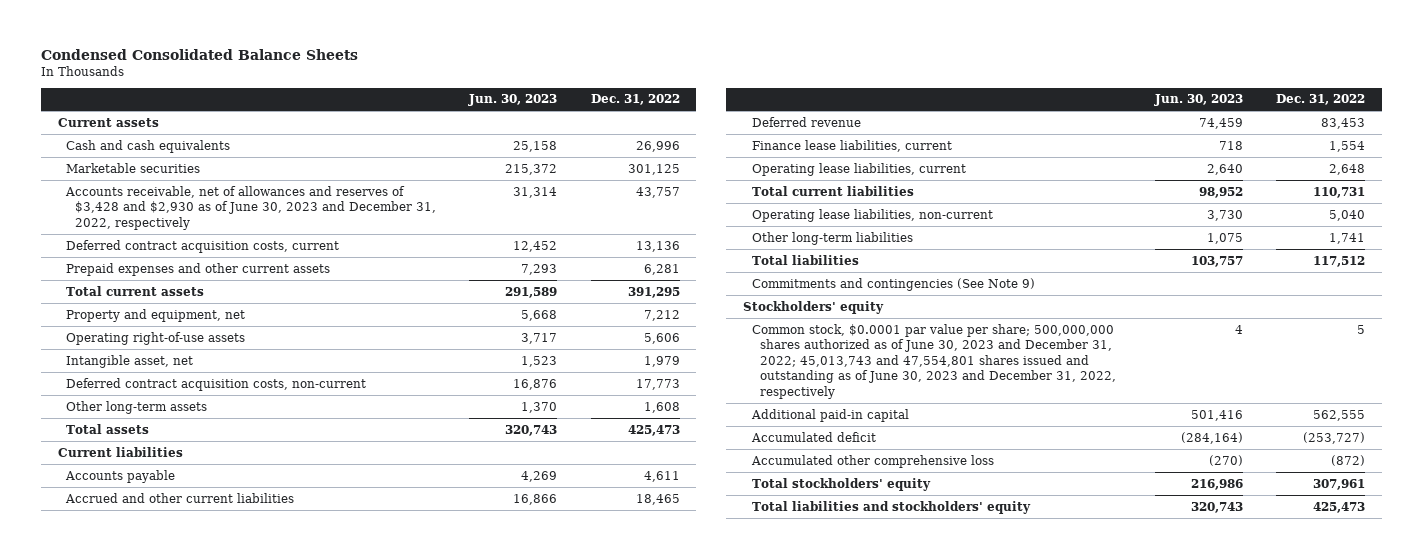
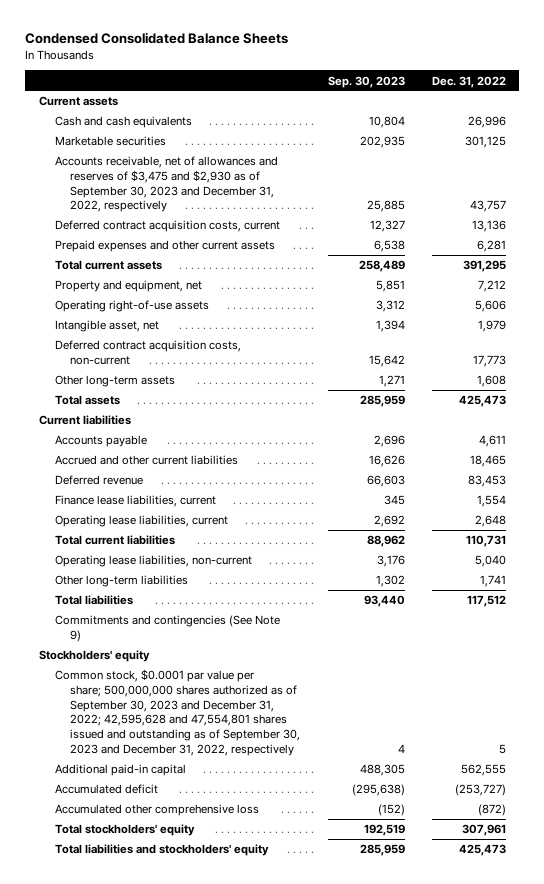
- | Jun. 30, 2023 | Dec. 31, 2022
+ | Sep. 30, 2023 | Dec. 31, 2022
- Accounts receivable, net of allowances and reserves of $3,428 and $2,930 as of June 30, 2023 and December 31, 2022, respectively | 31,314 | 43,757
+ Accounts receivable, net of allowances and reserves of $3,475 and $2,930 as of September 30, 2023 and December 31, 2022, respectively | 25,885 | 43,757
- Common stock, $0.0001 par value per share; 500,000,000 shares authorized as of June 30, 2023 and December 31, 2022; 45,013,743 and 47,554,801 shares issued and outstanding as of June 30, 2023 and December 31, 2022, respectively | 4 | 5
+ Common stock, $0.0001 par value per share; 500,000,000 shares authorized as of September 30, 2023 and December 31, 2022; 42,595,628 and 47,554,801 shares issued and outstanding as of September 30, 2023 and December 31, 2022, respectively | 4 | 5

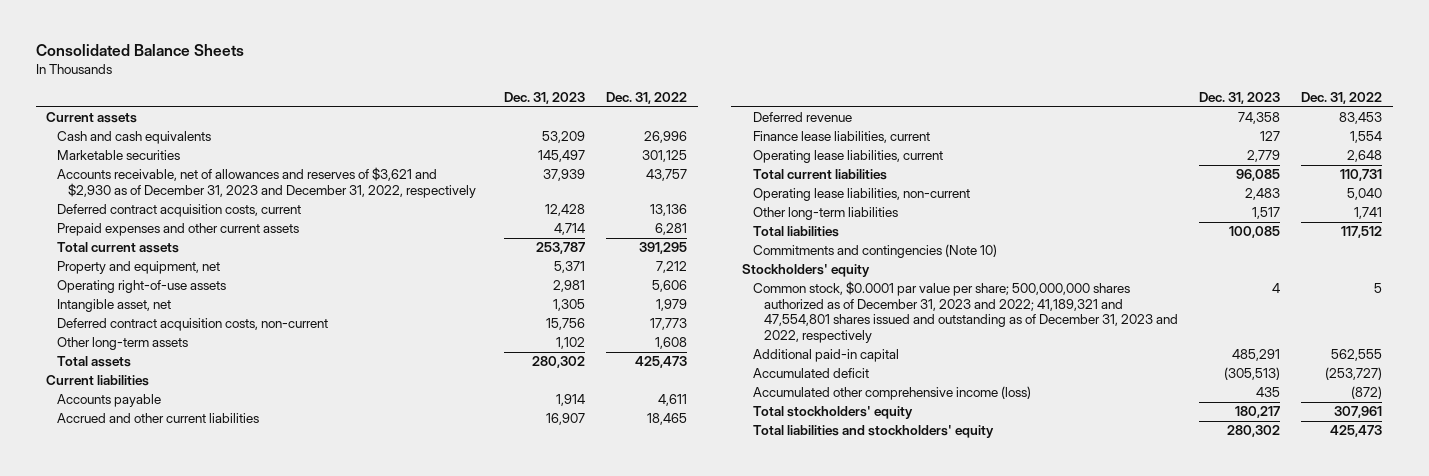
- Condensed Consolidated Balance Sheets
+ Consolidated Balance Sheets
- | Sep. 30, 2023 | Dec. 31, 2022
+ | Dec. 31, 2023 | Dec. 31, 2022
- Accounts receivable, net of allowances and reserves of $3,475 and $2,930 as of September 30, 2023 and December 31, 2022, respectively | 25,885 | 43,757
+ Accounts receivable, net of allowances and reserves of $3,621 and $2,930 as of December 31, 2023 and December 31, 2022, respectively | 37,939 | 43,757
- Commitments and contingencies (See Note 9)
+ Commitments and contingencies (Note 10)
- Common stock, $0.0001 par value per share; 500,000,000 shares authorized as of September 30, 2023 and December 31, 2022; 42,595,628 and 47,554,801 shares issued and outstanding as of September 30, 2023 and December 31, 2022, respectively | 4 | 5
+ Common stock, $0.0001 par value per share; 500,000,000 shares authorized as of December 31, 2023 and 2022; 41,189,321 and 47,554,801 shares issued and outstanding as of December 31, 2023 and 2022, respectively | 4 | 5
- Accumulated other comprehensive loss | (152) | (872)
+ Accumulated other comprehensive income (loss) | 435 | (872)

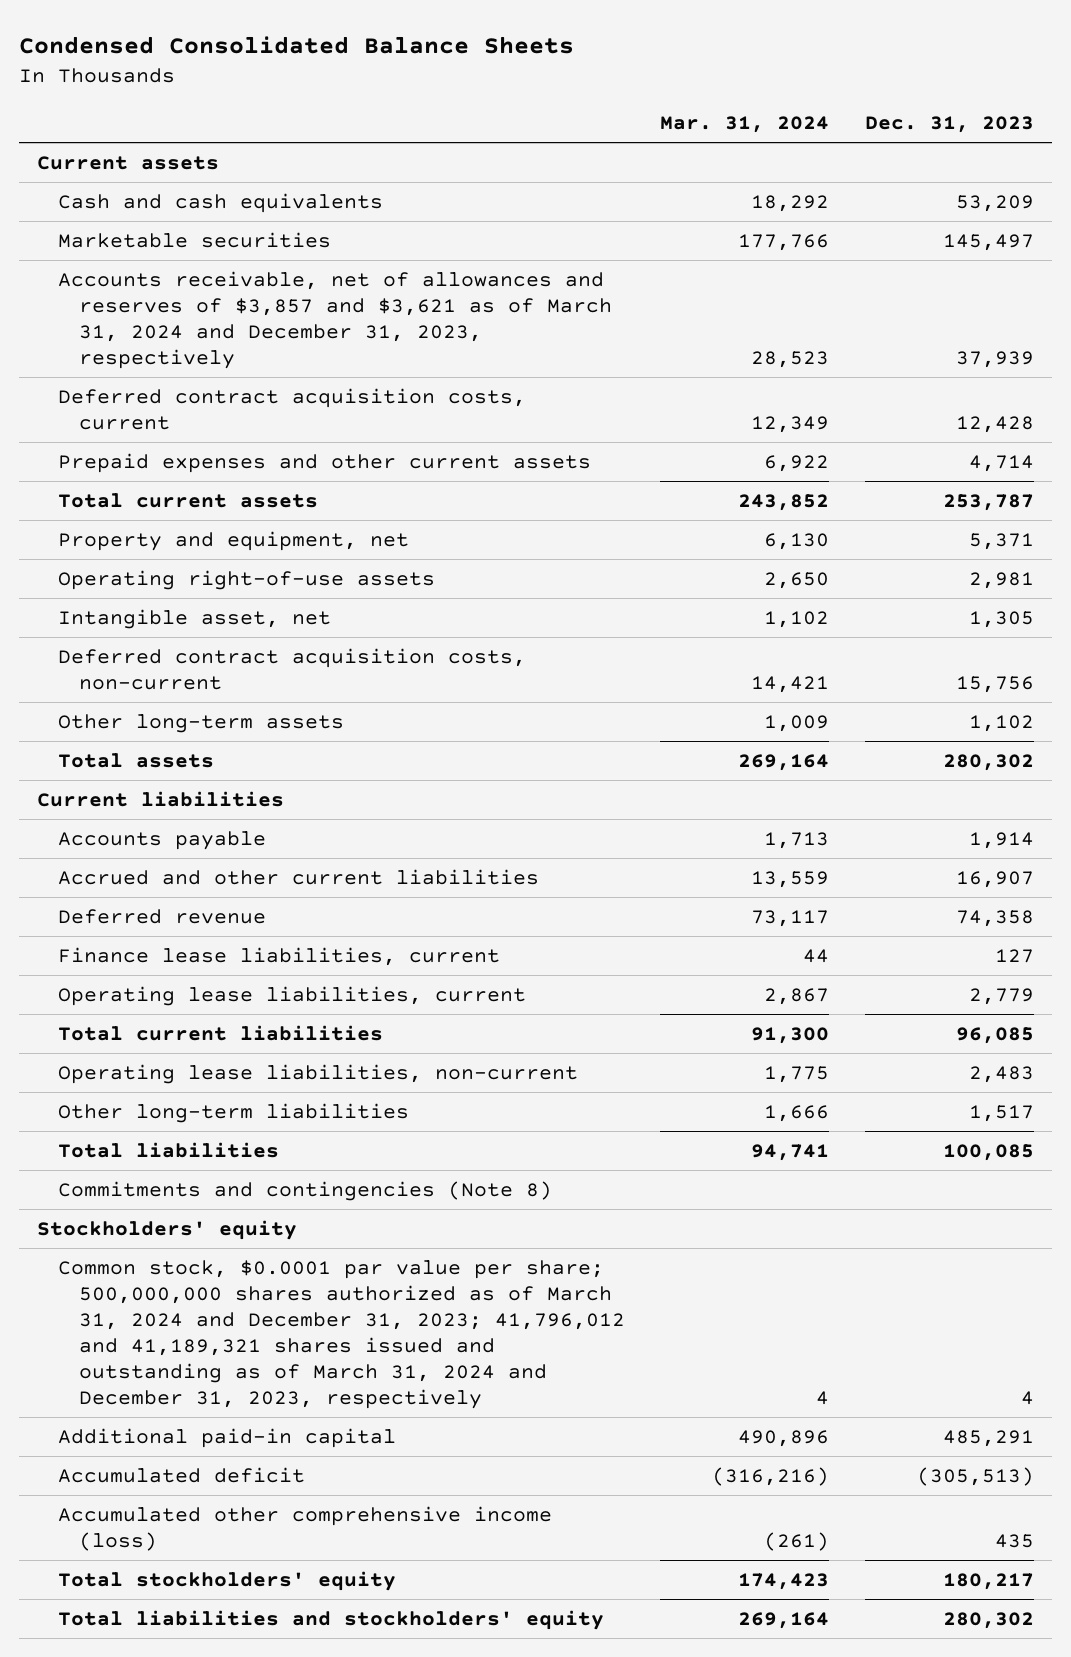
- Consolidated Balance Sheets
+ Condensed Consolidated Balance Sheets
- | Dec. 31, 2023 | Dec. 31, 2022
+ | Mar. 31, 2024 | Dec. 31, 2023
- Accounts receivable, net of allowances and reserves of $3,621 and $2,930 as of December 31, 2023 and December 31, 2022, respectively | 37,939 | 43,757
+ Accounts receivable, net of allowances and reserves of $3,857 and $3,621 as of March 31, 2024 and December 31, 2023, respectively | 28,523 | 37,939
- Commitments and contingencies (Note 10)
+ Commitments and contingencies (Note 8)
- Common stock, $0.0001 par value per share; 500,000,000 shares authorized as of December 31, 2023 and 2022; 41,189,321 and 47,554,801 shares issued and outstanding as of December 31, 2023 and 2022, respectively | 4 | 5
+ Common stock, $0.0001 par value per share; 500,000,000 shares authorized as of March 31, 2024 and December 31, 2023; 41,796,012 and 41,189,321 shares issued and outstanding as of March 31, 2024 and December 31, 2023, respectively | 4 | 4

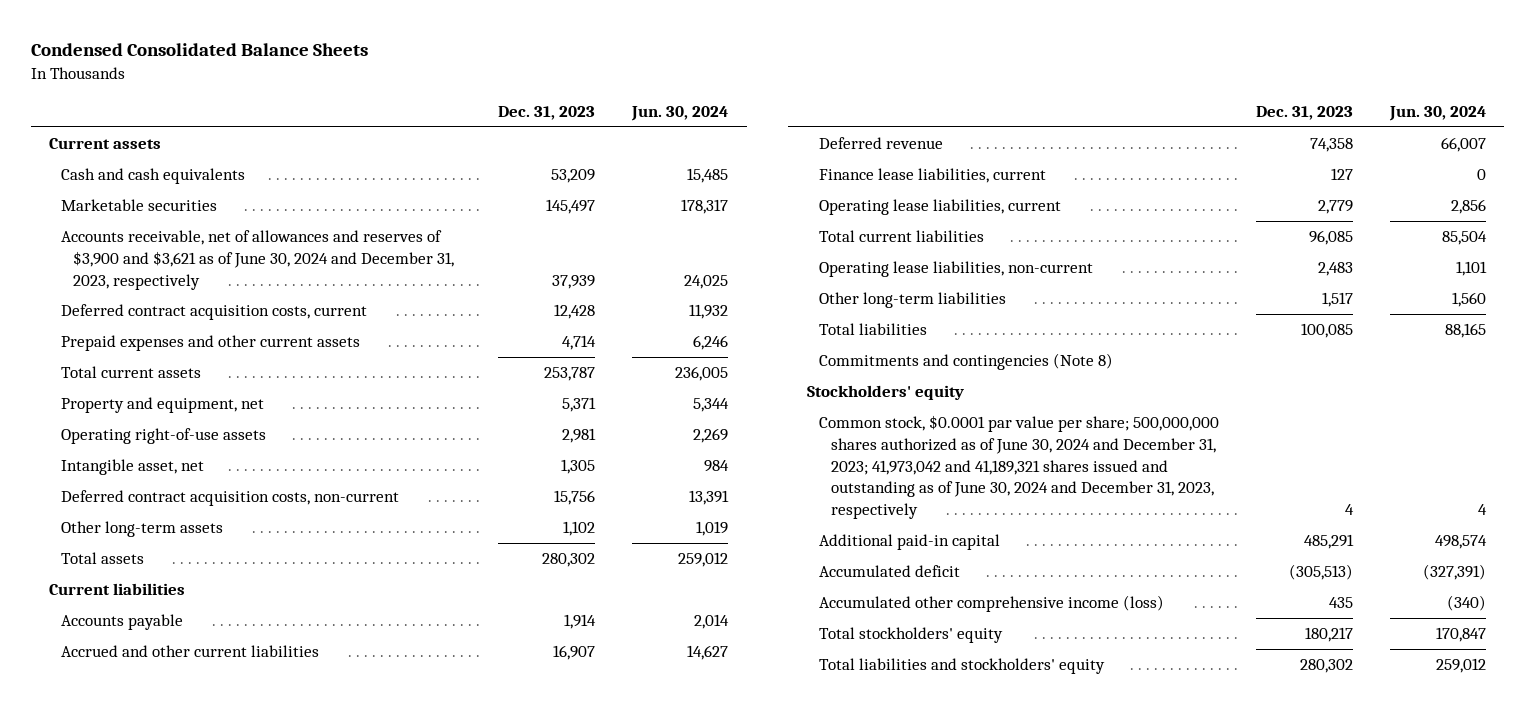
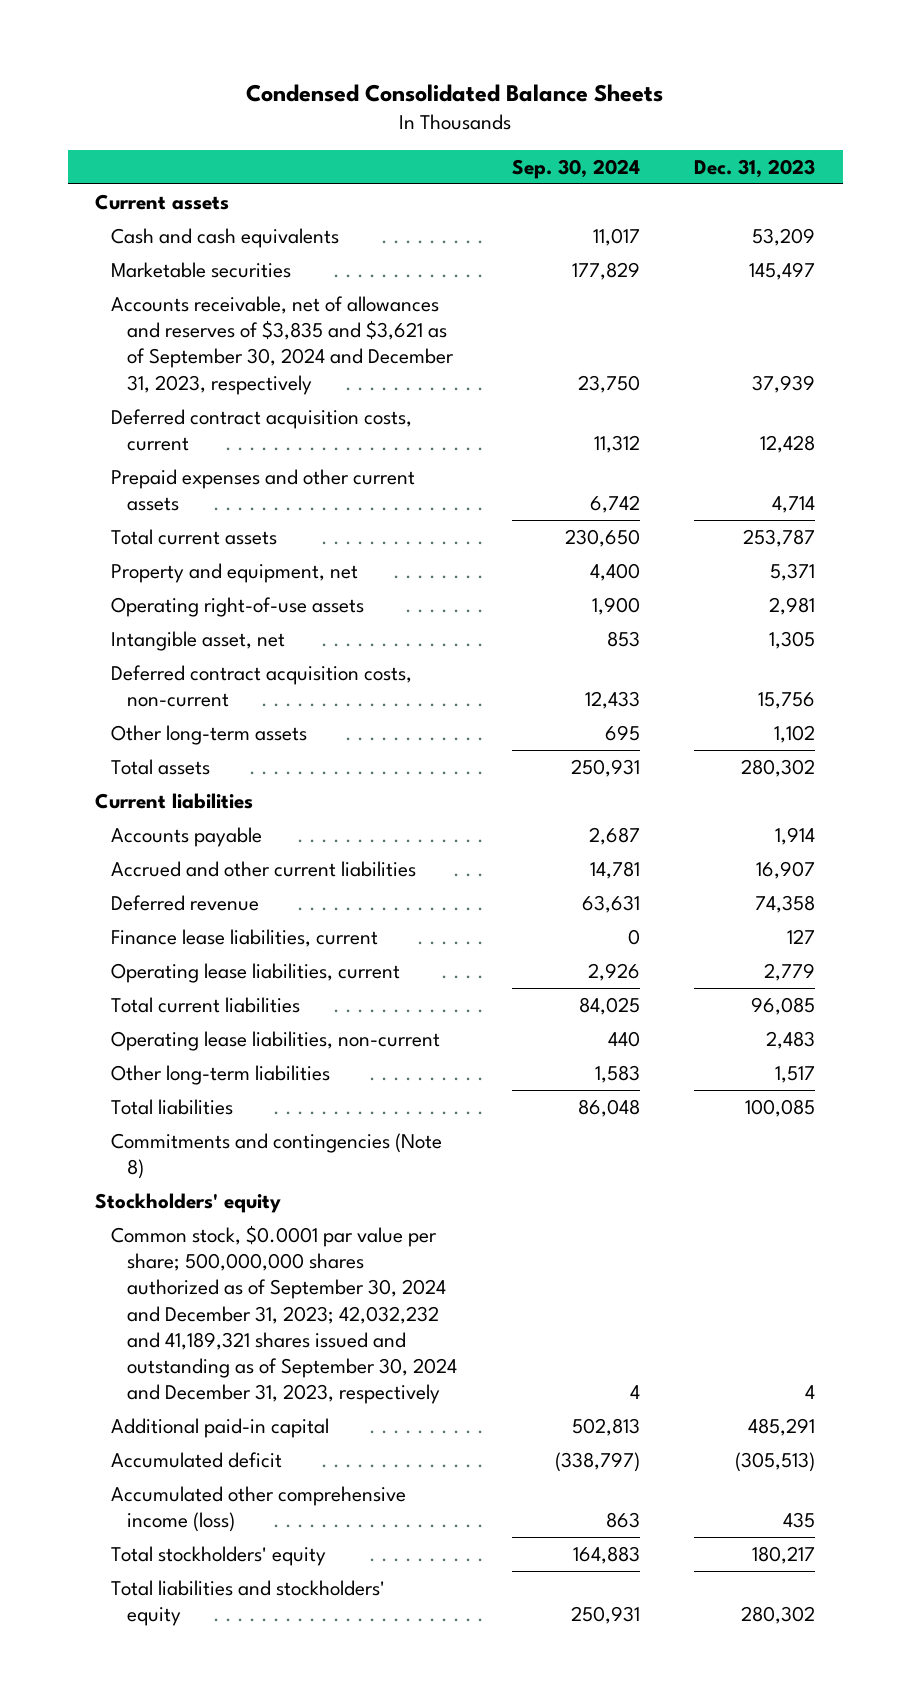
- | Dec. 31, 2023 | Jun. 30, 2024
+ | Sep. 30, 2024 | Dec. 31, 2023
- Accounts receivable, net of allowances and reserves of $3,900 and $3,621 as of June 30, 2024 and December 31, 2023, respectively | 37,939 | 24,025
+ Accounts receivable, net of allowances and reserves of $3,835 and $3,621 as of September 30, 2024 and December 31, 2023, respectively | 23,750 | 37,939
- Common stock, $0.0001 par value per share; 500,000,000 shares authorized as of June 30, 2024 and December 31, 2023; 41,973,042 and 41,189,321 shares issued and outstanding as of June 30, 2024 and December 31, 2023, respectively | 4 | 4
+ Common stock, $0.0001 par value per share; 500,000,000 shares authorized as of September 30, 2024 and December 31, 2023; 42,032,232 and 41,189,321 shares issued and outstanding as of September 30, 2024 and December 31, 2023, respectively | 4 | 4

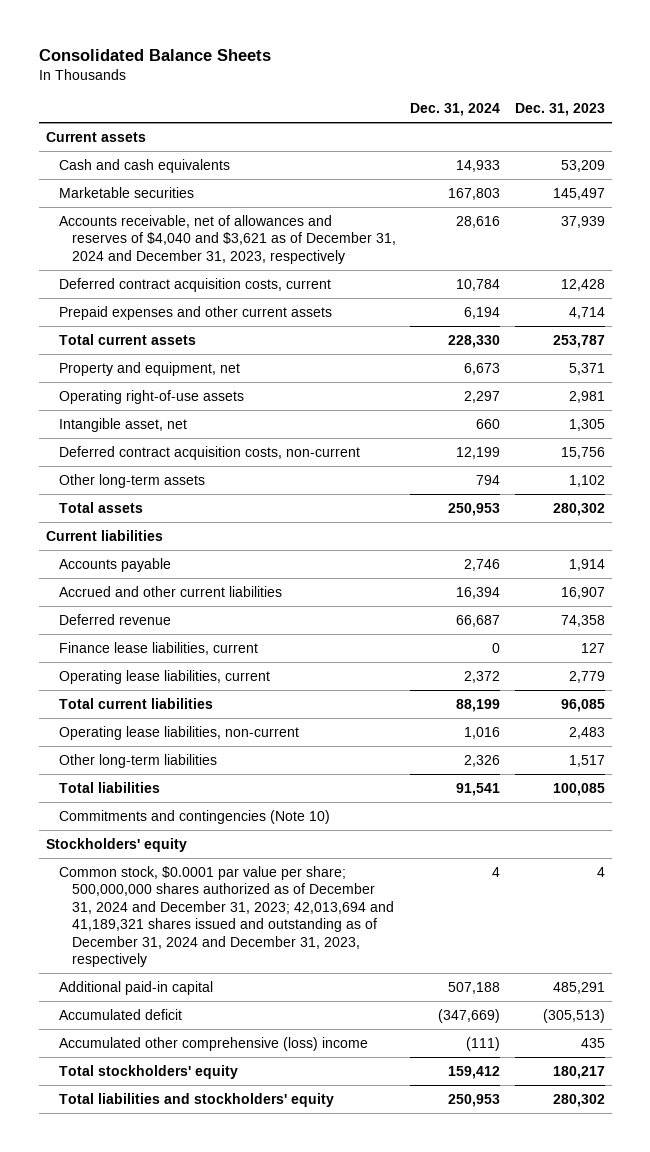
- Condensed Consolidated Balance Sheets
+ Consolidated Balance Sheets
- | Sep. 30, 2024 | Dec. 31, 2023
+ | Dec. 31, 2024 | Dec. 31, 2023
- Accounts receivable, net of allowances and reserves of $3,835 and $3,621 as of September 30, 2024 and December 31, 2023, respectively | 23,750 | 37,939
+ Accounts receivable, net of allowances and reserves of $4,040 and $3,621 as of December 31, 2024 and December 31, 2023, respectively | 28,616 | 37,939
- Commitments and contingencies (Note 8)
+ Commitments and contingencies (Note 10)
- Common stock, $0.0001 par value per share; 500,000,000 shares authorized as of September 30, 2024 and December 31, 2023; 42,032,232 and 41,189,321 shares issued and outstanding as of September 30, 2024 and December 31, 2023, respectively | 4 | 4
+ Common stock, $0.0001 par value per share; 500,000,000 shares authorized as of December 31, 2024 and December 31, 2023; 42,013,694 and 41,189,321 shares issued and outstanding as of December 31, 2024 and December 31, 2023, respectively | 4 | 4
- Accumulated other comprehensive income (loss) | 863 | 435
+ Accumulated other comprehensive (loss) income | (111) | 435

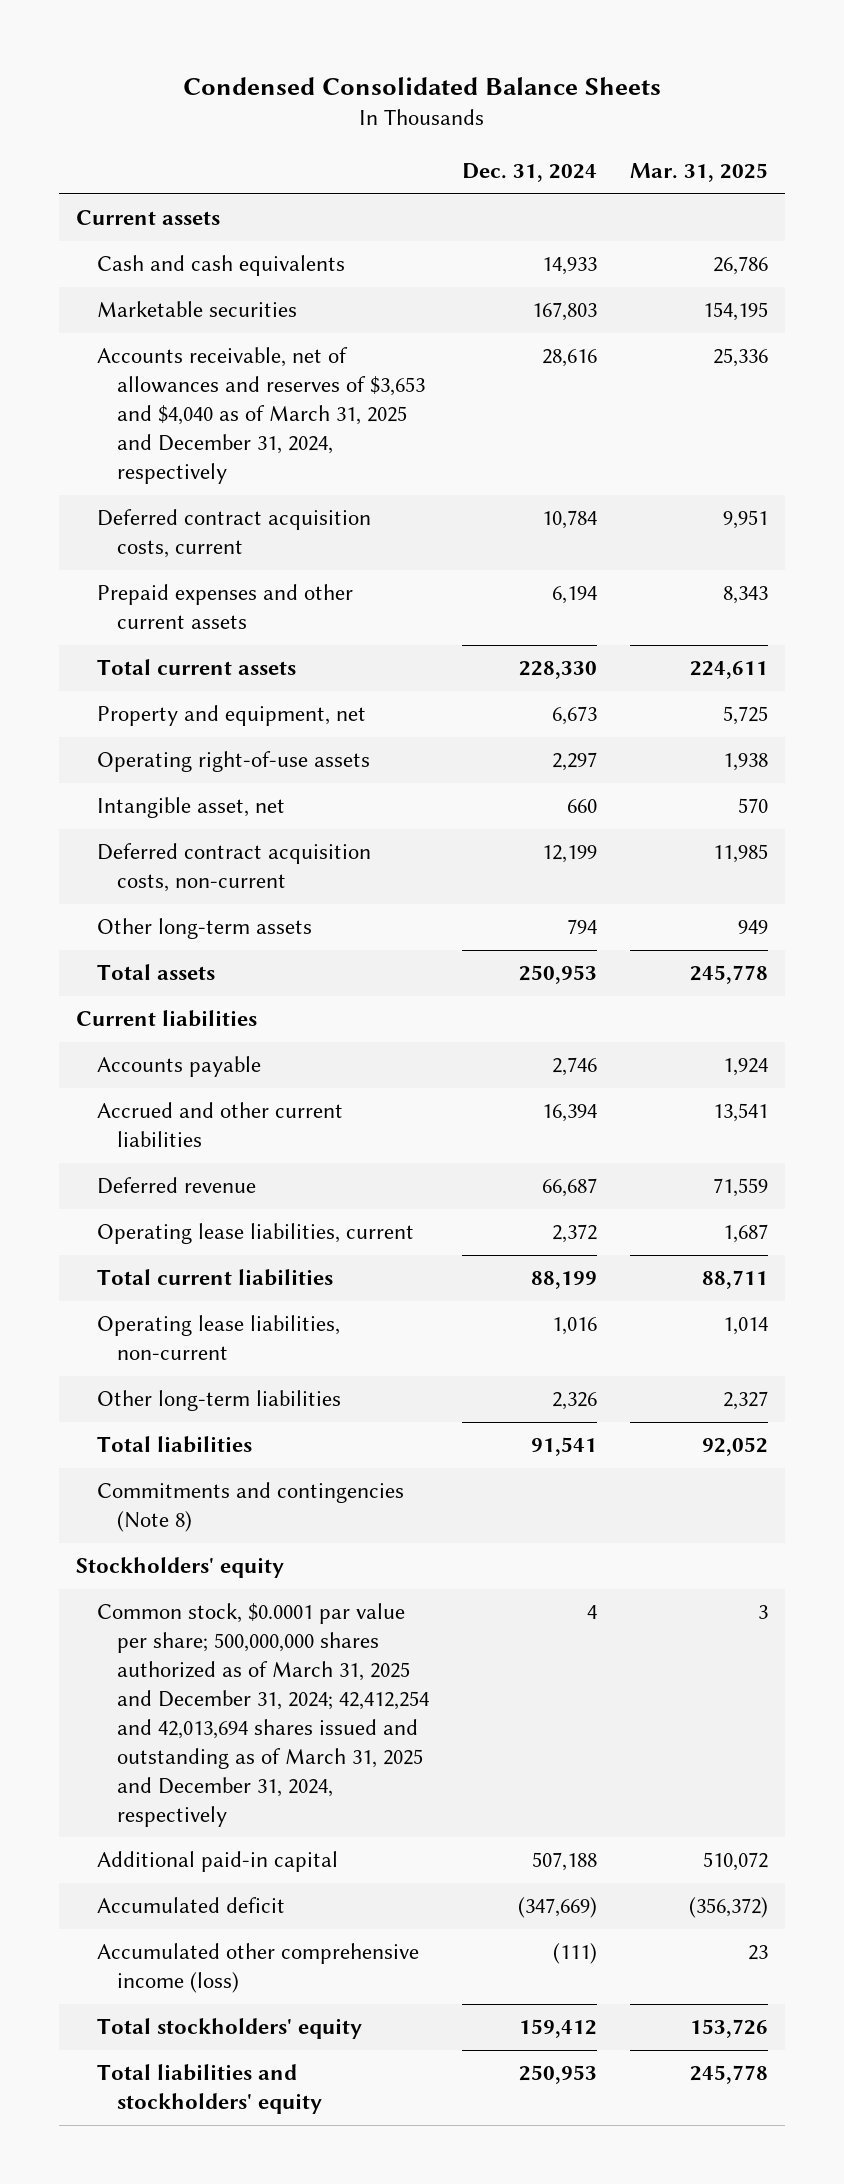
- Consolidated Balance Sheets
+ Condensed Consolidated Balance Sheets
- | Dec. 31, 2024 | Dec. 31, 2023
+ | Dec. 31, 2024 | Mar. 31, 2025
- Accounts receivable, net of allowances and reserves of $4,040 and $3,621 as of December 31, 2024 and December 31, 2023, respectively | 28,616 | 37,939
+ Accounts receivable, net of allowances and reserves of $3,653 and $4,040 as of March 31, 2025 and December 31, 2024, respectively | 28,616 | 25,336
- Finance lease liabilities, current | 0 | 127
- Commitments and contingencies (Note 10)
+ Commitments and contingencies (Note 8)
- Common stock, $0.0001 par value per share; 500,000,000 shares authorized as of December 31, 2024 and December 31, 2023; 42,013,694 and 41,189,321 shares issued and outstanding as of December 31, 2024 and December 31, 2023, respectively | 4 | 4
+ Common stock, $0.0001 par value per share; 500,000,000 shares authorized as of March 31, 2025 and December 31, 2024; 42,412,254 and 42,013,694 shares issued and outstanding as of March 31, 2025 and December 31, 2024, respectively | 4 | 3
- Accumulated other comprehensive (loss) income | (111) | 435
+ Accumulated other comprehensive income (loss) | (111) | 23

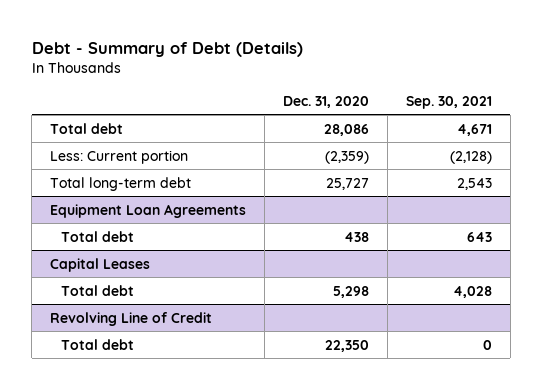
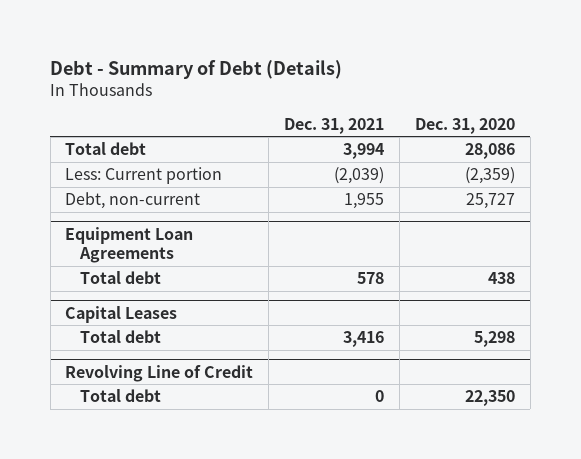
- | Dec. 31, 2020 | Sep. 30, 2021
+ | Dec. 31, 2021 | Dec. 31, 2020
- Total long-term debt | 25,727 | 2,543
+ Debt, non-current | 1,955 | 25,727

